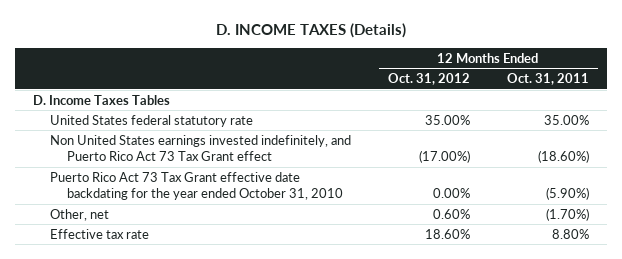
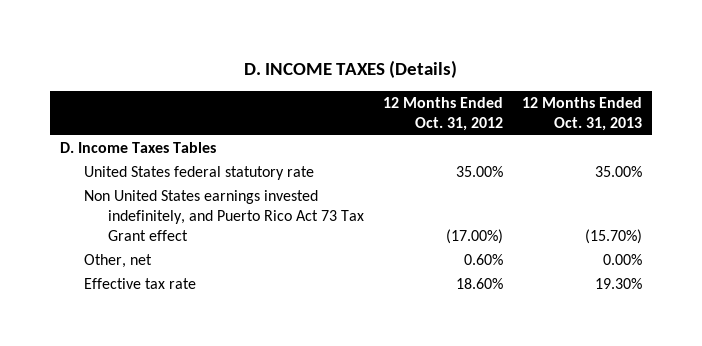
- | 12 Months Ended Oct. 31, 2012 | 12 Months Ended Oct. 31, 2011
+ | 12 Months Ended Oct. 31, 2012 | 12 Months Ended Oct. 31, 2013
- Puerto Rico Act 73 Tax Grant effective date backdating for the year ended October 31, 2010 | 0.00% | (5.90%)

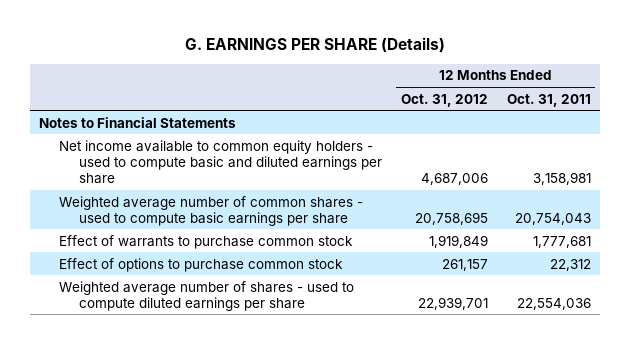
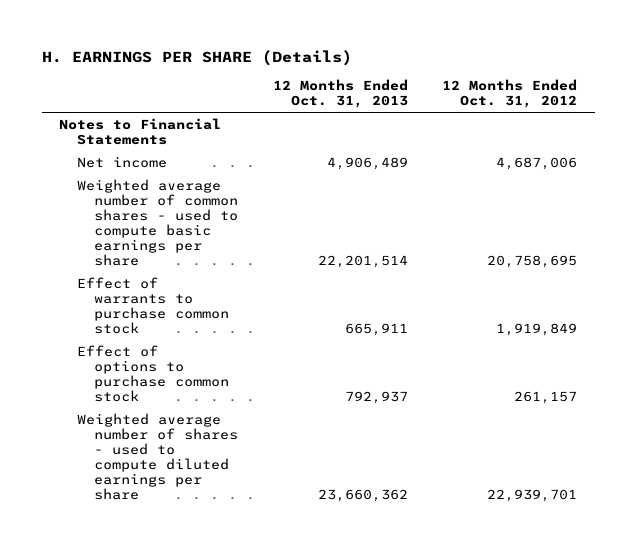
- G. EARNINGS PER SHARE (Details)
+ H. EARNINGS PER SHARE (Details)
- | 12 Months Ended Oct. 31, 2012 | 12 Months Ended Oct. 31, 2011
+ | 12 Months Ended Oct. 31, 2013 | 12 Months Ended Oct. 31, 2012
- Net income available to common equity holders - used to compute basic and diluted earnings per share | 4,687,006 | 3,158,981
+ Net income | 4,906,489 | 4,687,006

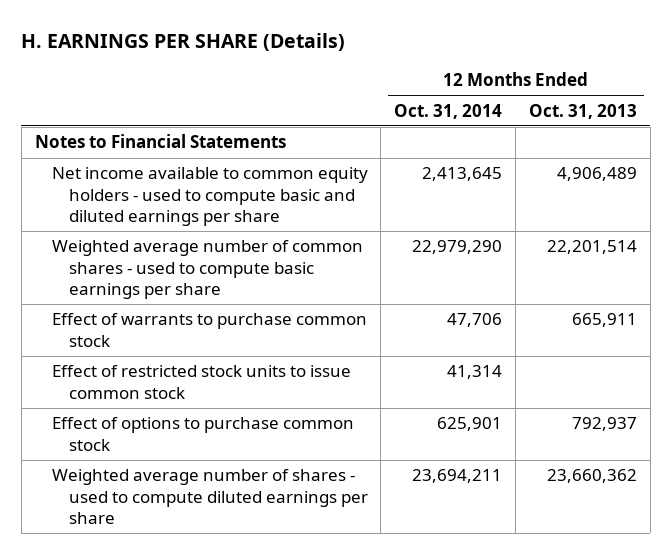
- | 12 Months Ended Oct. 31, 2013 | 12 Months Ended Oct. 31, 2012
+ | 12 Months Ended Oct. 31, 2014 | 12 Months Ended Oct. 31, 2013
- Net income | 4,906,489 | 4,687,006
+ Net income available to common equity holders - used to compute basic and diluted earnings per share | 2,413,645 | 4,906,489
+ Effect of restricted stock units to issue common stock | 41,314 |

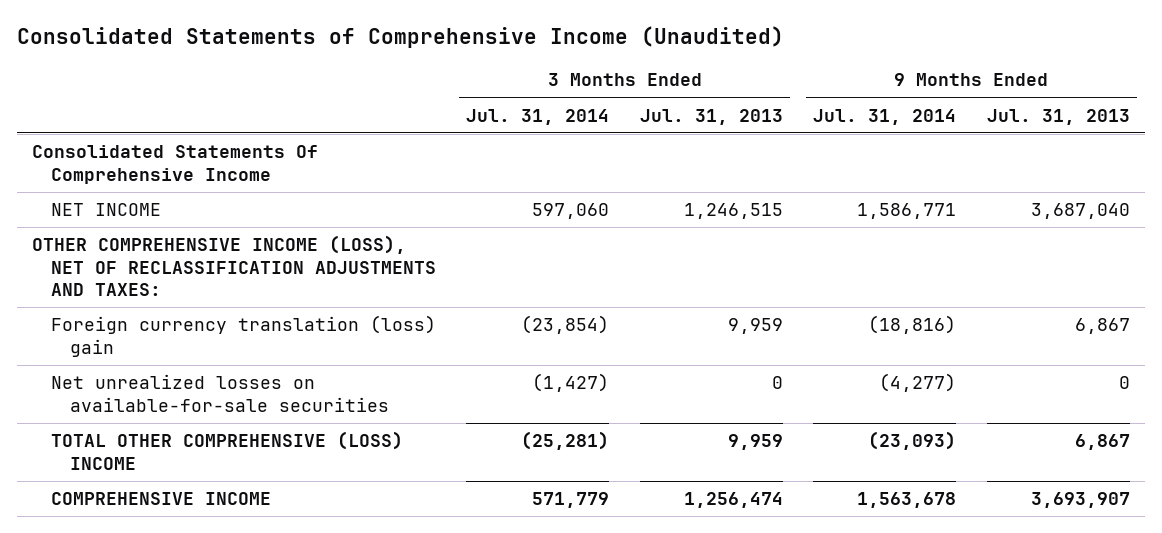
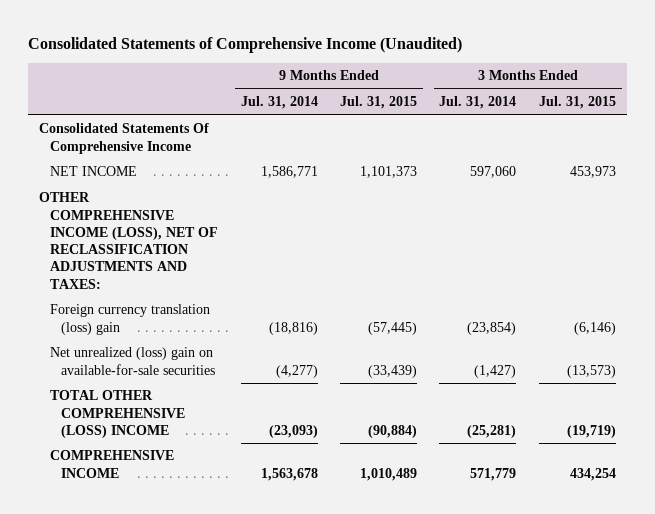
- | 3 Months Ended Jul. 31, 2014 | 3 Months Ended Jul. 31, 2013 | 9 Months Ended Jul. 31, 2014 | 9 Months Ended Jul. 31, 2013
+ | 9 Months Ended Jul. 31, 2014 | 9 Months Ended Jul. 31, 2015 | 3 Months Ended Jul. 31, 2014 | 3 Months Ended Jul. 31, 2015
- Net unrealized losses on available-for-sale securities | (1,427) | 0 | (4,277) | 0
+ Net unrealized (loss) gain on available-for-sale securities | (4,277) | (33,439) | (1,427) | (13,573)

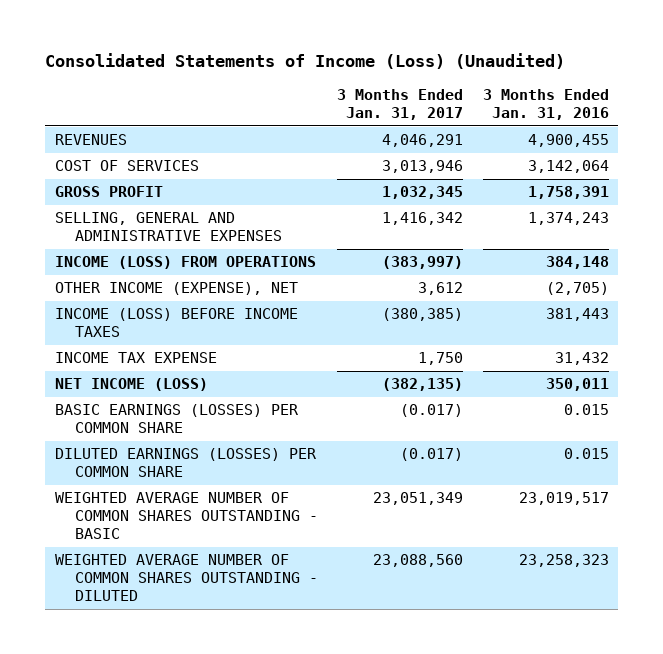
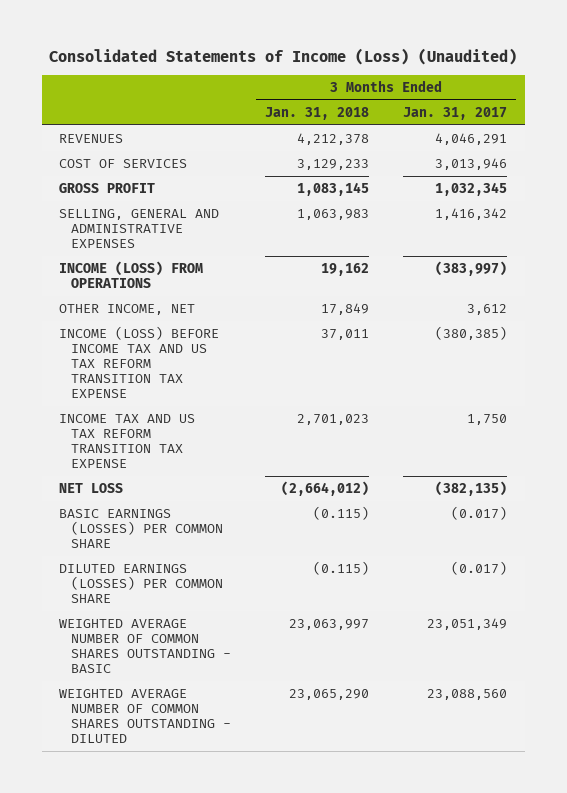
- | 3 Months Ended Jan. 31, 2017 | 3 Months Ended Jan. 31, 2016
+ | 3 Months Ended Jan. 31, 2018 | 3 Months Ended Jan. 31, 2017
- OTHER INCOME (EXPENSE), NET | 3,612 | (2,705)
- INCOME (LOSS) BEFORE INCOME TAXES | (380,385) | 381,443
- INCOME TAX EXPENSE | 1,750 | 31,432
- NET INCOME (LOSS) | (382,135) | 350,011
+ OTHER INCOME, NET | 17,849 | 3,612
+ INCOME (LOSS) BEFORE INCOME TAX AND US TAX REFORM TRANSITION TAX EXPENSE | 37,011 | (380,385)
+ INCOME TAX AND US TAX REFORM TRANSITION TAX EXPENSE | 2,701,023 | 1,750
+ NET LOSS | (2,664,012) | (382,135)

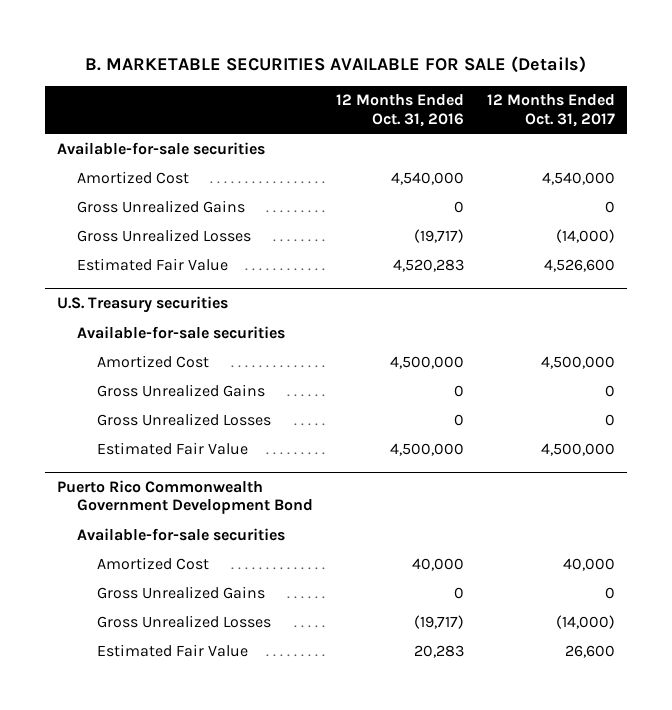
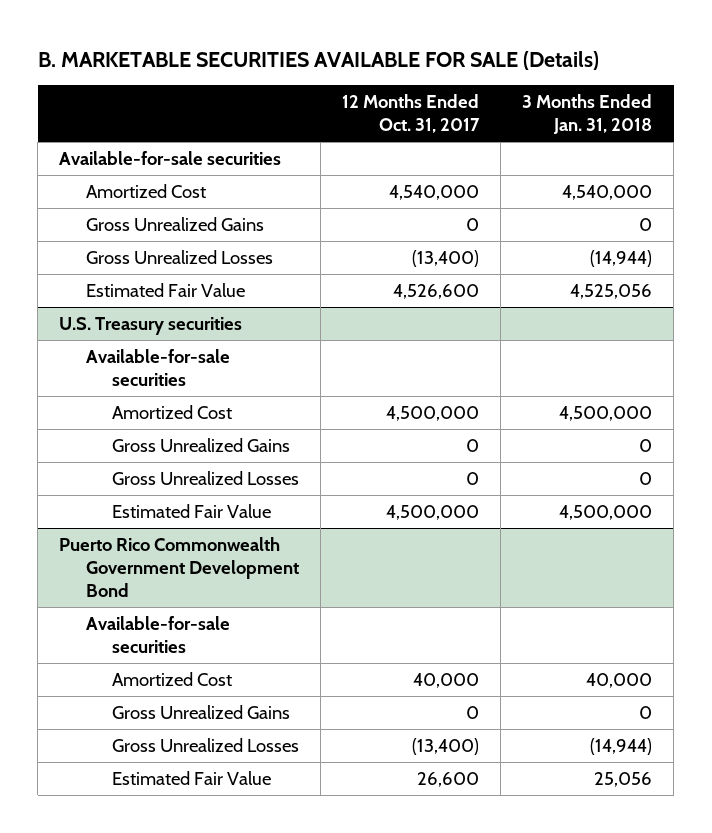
- | 12 Months Ended Oct. 31, 2016 | 12 Months Ended Oct. 31, 2017
+ | 12 Months Ended Oct. 31, 2017 | 3 Months Ended Jan. 31, 2018
- Gross Unrealized Losses | (19,717) | (14,000)
+ Gross Unrealized Losses | (13,400) | (14,944)
@ Puerto Rico Commonwealth Government Development Bond
- Gross Unrealized Losses | (19,717) | (14,000)
+ Gross Unrealized Losses | (13,400) | (14,944)

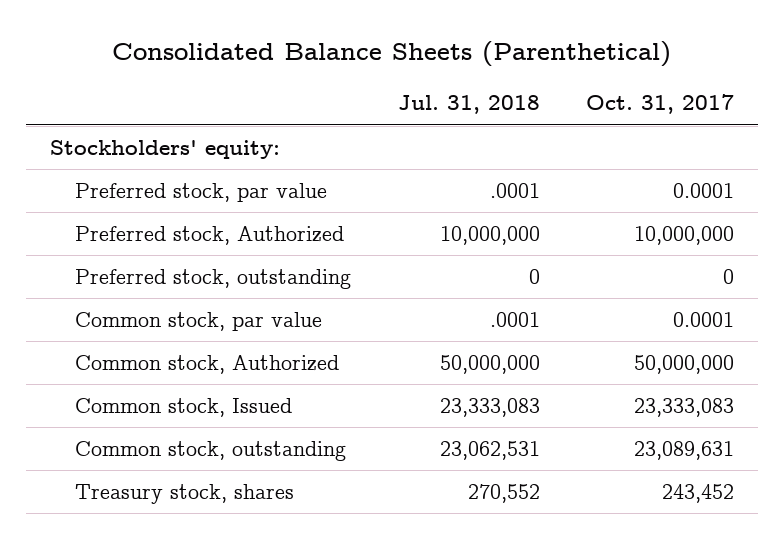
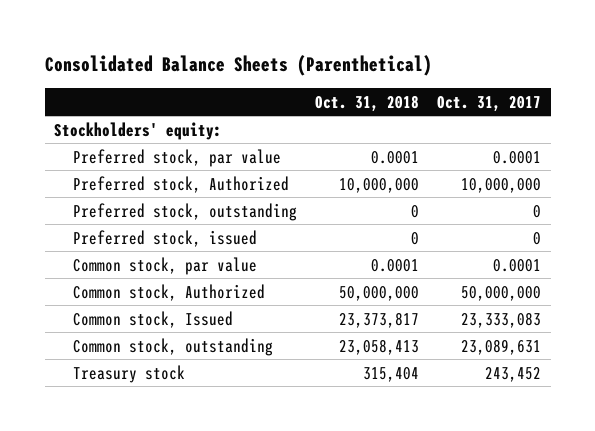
- | Jul. 31, 2018 | Oct. 31, 2017
+ | Oct. 31, 2018 | Oct. 31, 2017
+ Preferred stock, issued | 0 | 0
- Treasury stock, shares | 270,552 | 243,452
+ Treasury stock | 315,404 | 243,452

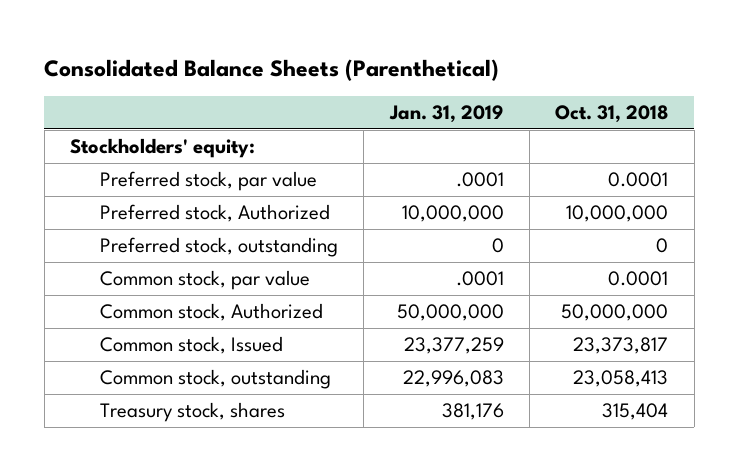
- | Oct. 31, 2018 | Oct. 31, 2017
+ | Jan. 31, 2019 | Oct. 31, 2018
- Preferred stock, issued | 0 | 0
- Treasury stock | 315,404 | 243,452
+ Treasury stock, shares | 381,176 | 315,404

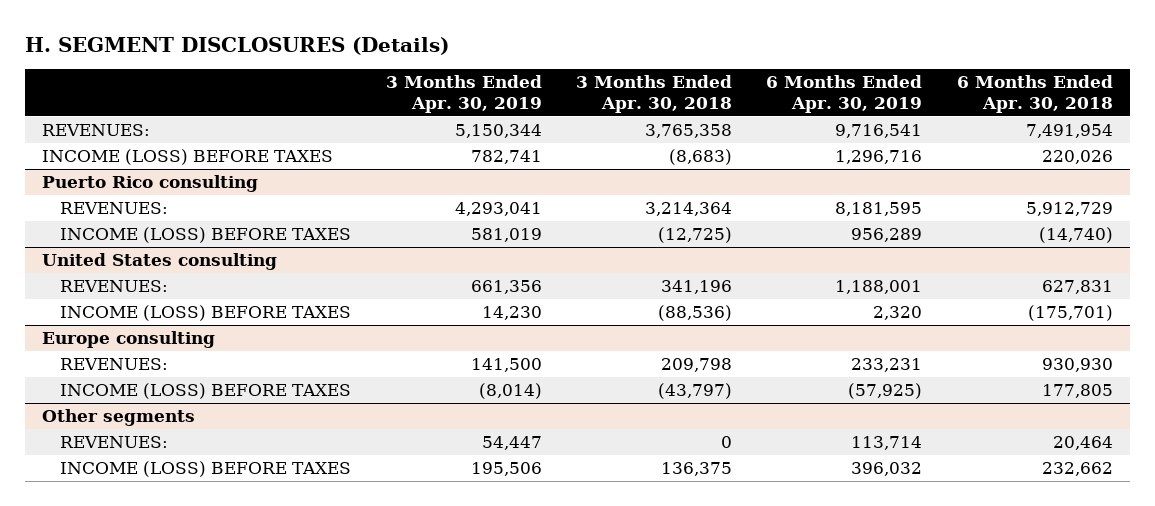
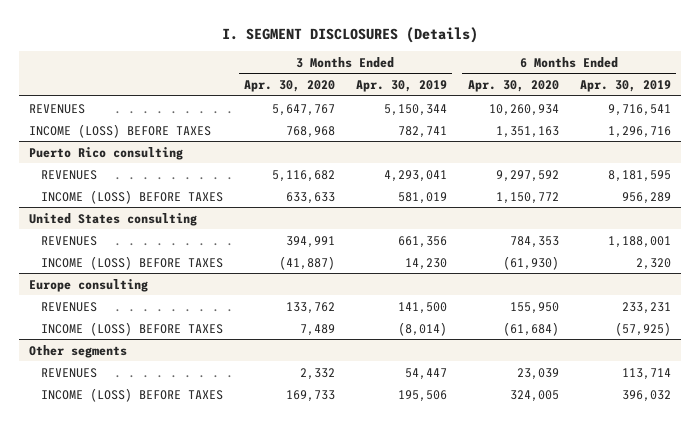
- H. SEGMENT DISCLOSURES (Details)
+ I. SEGMENT DISCLOSURES (Details)
- | 3 Months Ended Apr. 30, 2019 | 3 Months Ended Apr. 30, 2018 | 6 Months Ended Apr. 30, 2019 | 6 Months Ended Apr. 30, 2018
+ | 3 Months Ended Apr. 30, 2020 | 3 Months Ended Apr. 30, 2019 | 6 Months Ended Apr. 30, 2020 | 6 Months Ended Apr. 30, 2019
- REVENUES: | 5,150,344 | 3,765,358 | 9,716,541 | 7,491,954
+ REVENUES | 5,647,767 | 5,150,344 | 10,260,934 | 9,716,541
@ Puerto Rico consulting
- REVENUES: | 4,293,041 | 3,214,364 | 8,181,595 | 5,912,729
+ REVENUES | 5,116,682 | 4,293,041 | 9,297,592 | 8,181,595
@ United States consulting
- REVENUES: | 661,356 | 341,196 | 1,188,001 | 627,831
+ REVENUES | 394,991 | 661,356 | 784,353 | 1,188,001
@ Europe consulting
- REVENUES: | 141,500 | 209,798 | 233,231 | 930,930
+ REVENUES | 133,762 | 141,500 | 155,950 | 233,231
@ Other segments
- REVENUES: | 54,447 | 0 | 113,714 | 20,464
+ REVENUES | 2,332 | 54,447 | 23,039 | 113,714

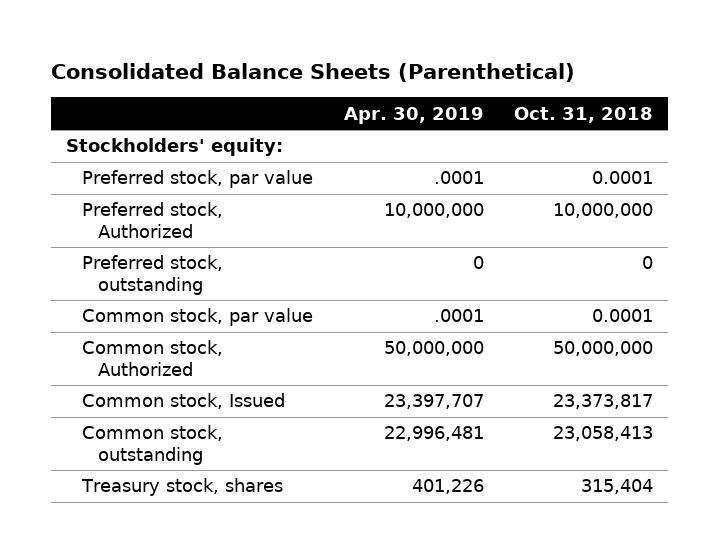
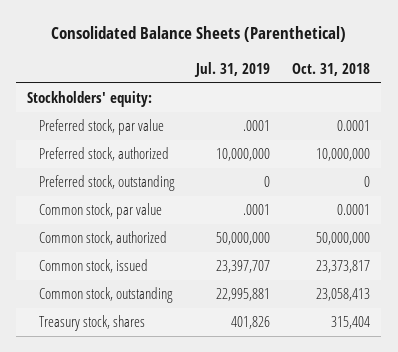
- | Apr. 30, 2019 | Oct. 31, 2018
+ | Jul. 31, 2019 | Oct. 31, 2018
- Preferred stock, Authorized | 10,000,000 | 10,000,000
+ Preferred stock, authorized | 10,000,000 | 10,000,000
- Common stock, Authorized | 50,000,000 | 50,000,000
- Common stock, Issued | 23,397,707 | 23,373,817
+ Common stock, authorized | 50,000,000 | 50,000,000
+ Common stock, issued | 23,397,707 | 23,373,817

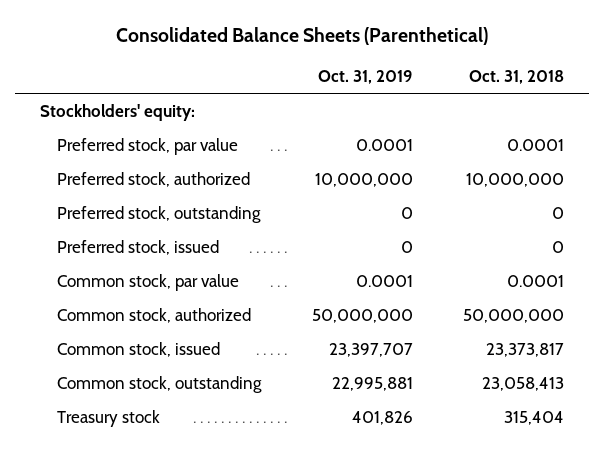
- | Jul. 31, 2019 | Oct. 31, 2018
+ | Oct. 31, 2019 | Oct. 31, 2018
+ Preferred stock, issued | 0 | 0
- Treasury stock, shares | 401,826 | 315,404
+ Treasury stock | 401,826 | 315,404

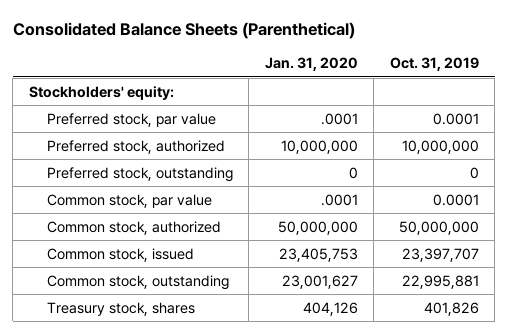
- | Oct. 31, 2019 | Oct. 31, 2018
+ | Jan. 31, 2020 | Oct. 31, 2019
- Preferred stock, issued | 0 | 0
- Treasury stock | 401,826 | 315,404
+ Treasury stock, shares | 404,126 | 401,826

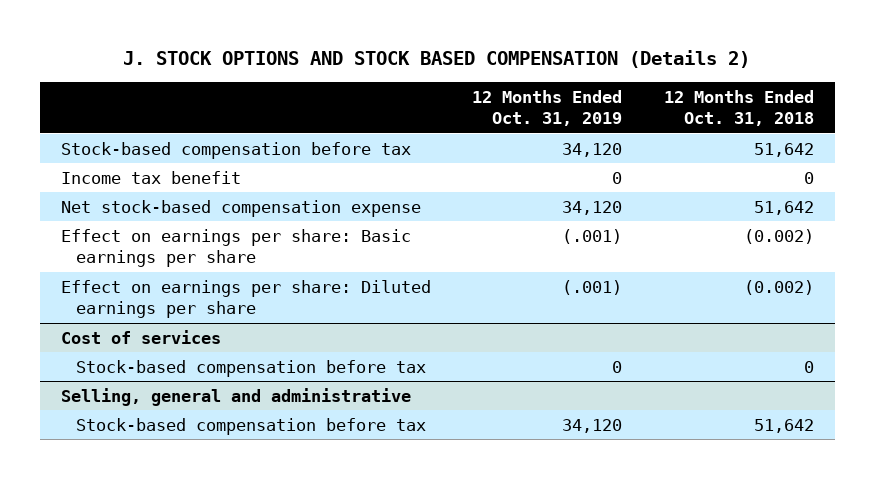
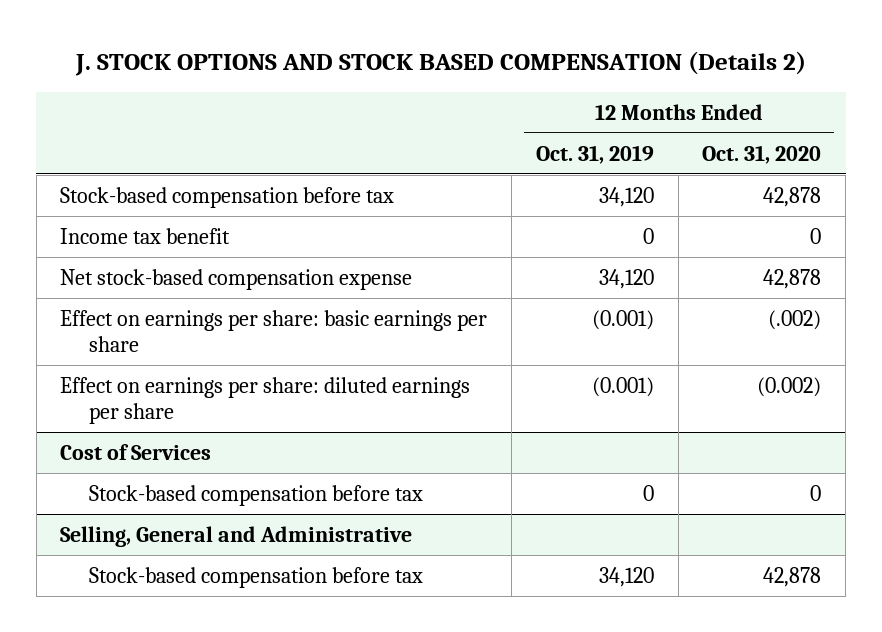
- | 12 Months Ended Oct. 31, 2019 | 12 Months Ended Oct. 31, 2018
+ | 12 Months Ended Oct. 31, 2019 | 12 Months Ended Oct. 31, 2020
- Effect on earnings per share: Basic earnings per share | (.001) | (0.002)
- Effect on earnings per share: Diluted earnings per share | (.001) | (0.002)
- Cost of services
+ Effect on earnings per share: basic earnings per share | (0.001) | (.002)
+ Effect on earnings per share: diluted earnings per share | (0.001) | (0.002)
+ Cost of Services
- Selling, general and administrative
+ Selling, General and Administrative

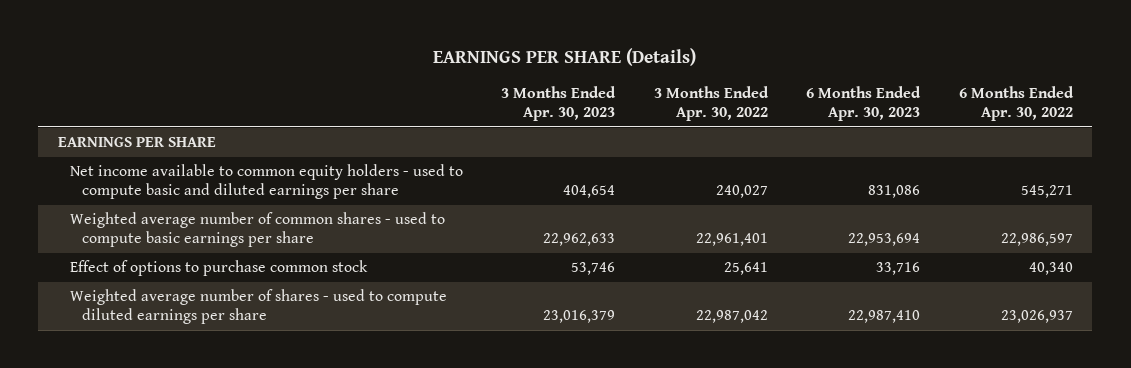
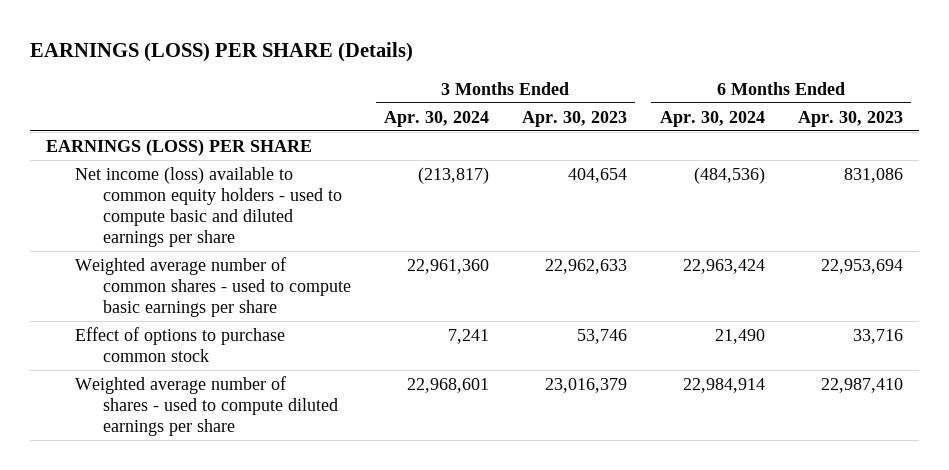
- EARNINGS PER SHARE (Details)
+ EARNINGS (LOSS) PER SHARE (Details)
- | 3 Months Ended Apr. 30, 2023 | 3 Months Ended Apr. 30, 2022 | 6 Months Ended Apr. 30, 2023 | 6 Months Ended Apr. 30, 2022
+ | 3 Months Ended Apr. 30, 2024 | 3 Months Ended Apr. 30, 2023 | 6 Months Ended Apr. 30, 2024 | 6 Months Ended Apr. 30, 2023
- EARNINGS PER SHARE
- Net income available to common equity holders - used to compute basic and diluted earnings per share | 404,654 | 240,027 | 831,086 | 545,271
+ EARNINGS (LOSS) PER SHARE
+ Net income (loss) available to common equity holders - used to compute basic and diluted earnings per share | (213,817) | 404,654 | (484,536) | 831,086

